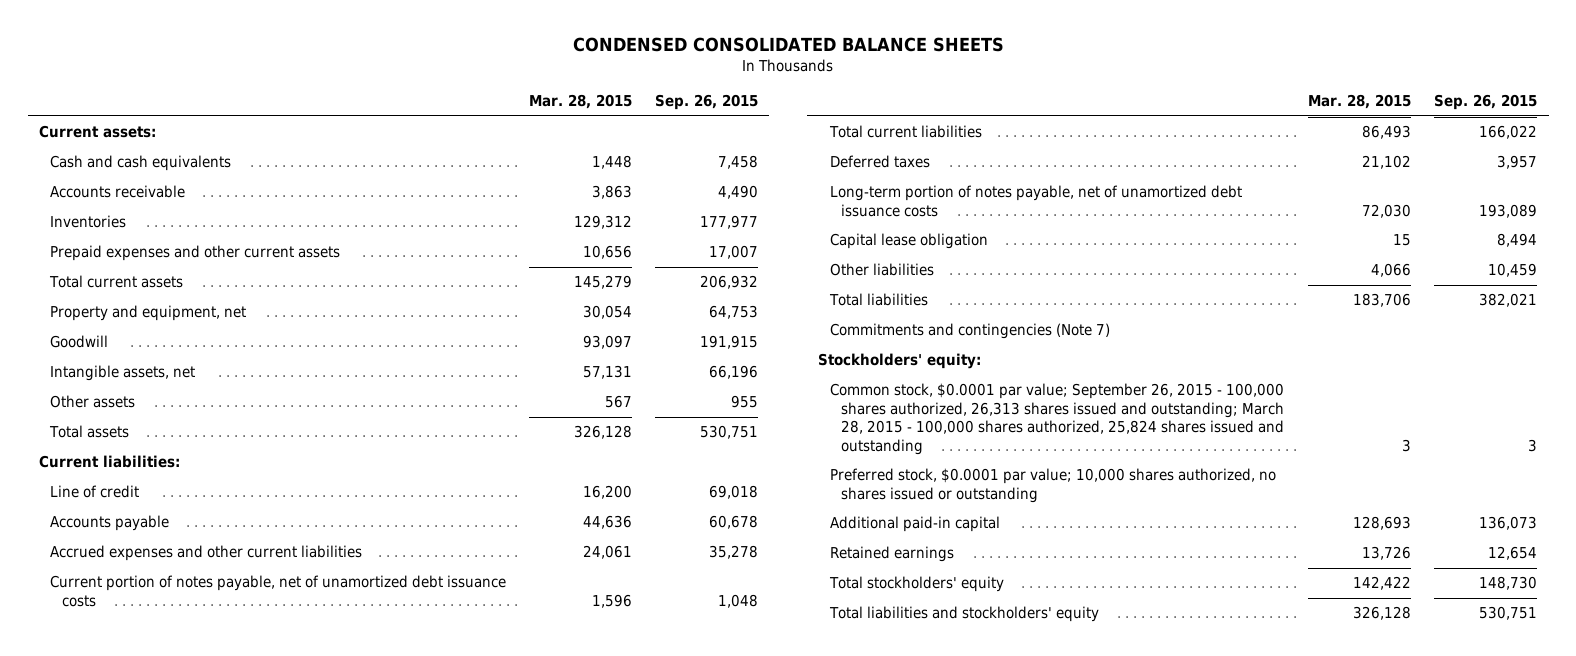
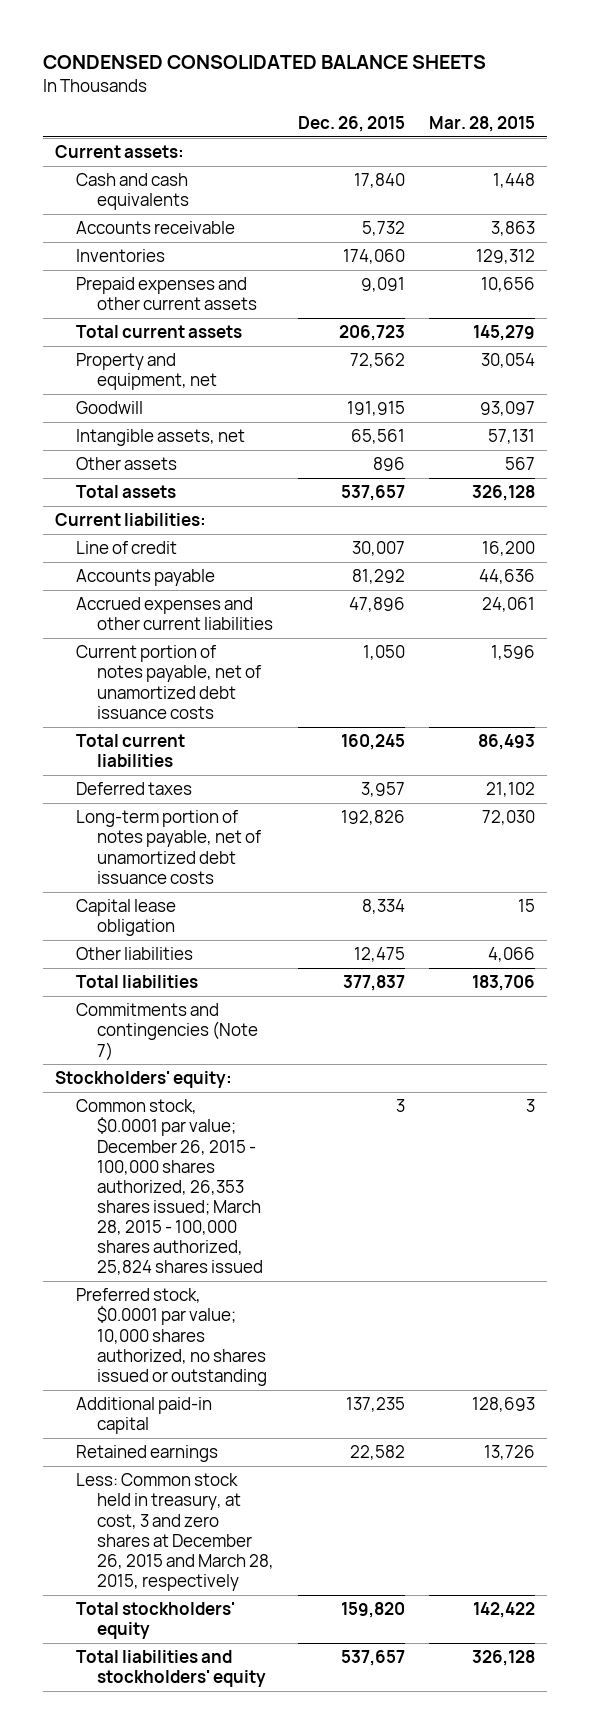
- | Mar. 28, 2015 | Sep. 26, 2015
+ | Dec. 26, 2015 | Mar. 28, 2015
- Common stock, $0.0001 par value; September 26, 2015 - 100,000 shares authorized, 26,313 shares issued and outstanding; March 28, 2015 - 100,000 shares authorized, 25,824 shares issued and outstanding | 3 | 3
+ Common stock, $0.0001 par value; December 26, 2015 - 100,000 shares authorized, 26,353 shares issued; March 28, 2015 - 100,000 shares authorized, 25,824 shares issued | 3 | 3
+ Less: Common stock held in treasury, at cost, 3 and zero shares at December 26, 2015 and March 28, 2015, respectively

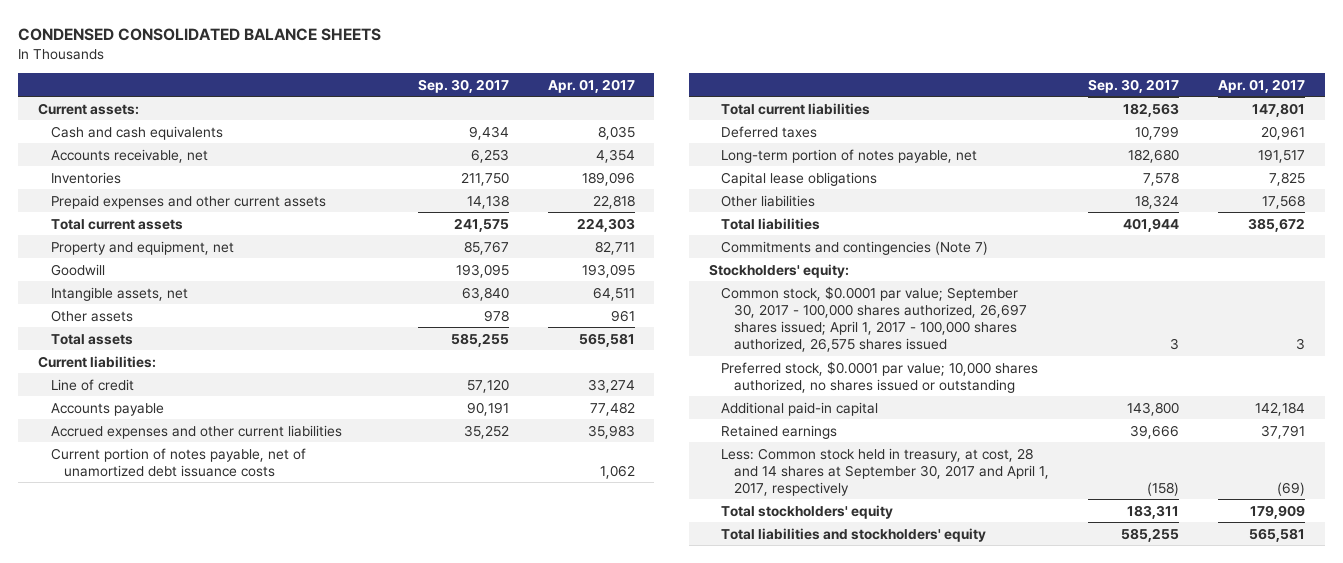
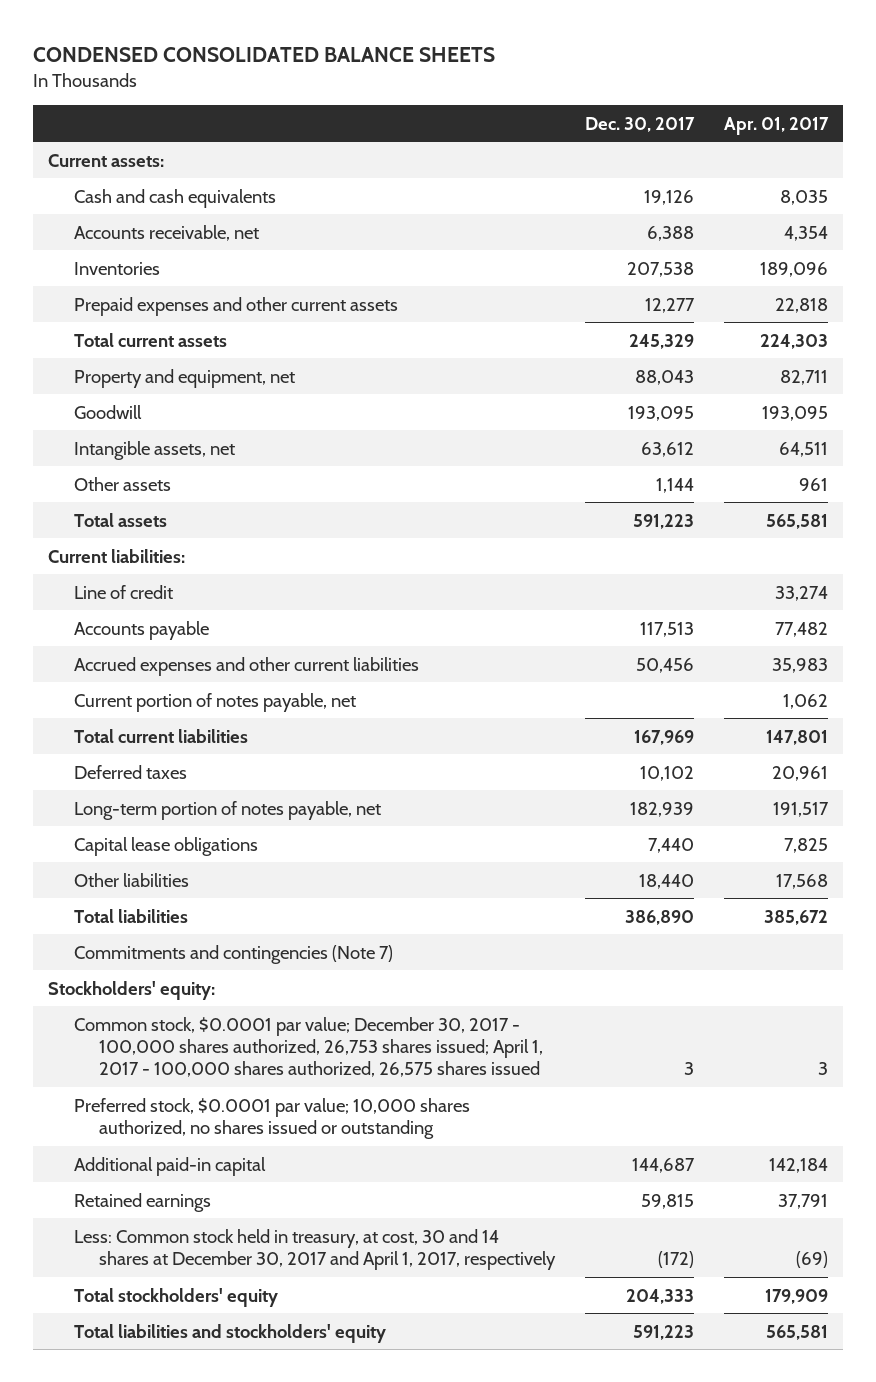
- | Sep. 30, 2017 | Apr. 01, 2017
+ | Dec. 30, 2017 | Apr. 01, 2017
- Current portion of notes payable, net of unamortized debt issuance costs | | 1,062
+ Current portion of notes payable, net | | 1,062
- Common stock, $0.0001 par value; September 30, 2017 - 100,000 shares authorized, 26,697 shares issued; April 1, 2017 - 100,000 shares authorized, 26,575 shares issued | 3 | 3
+ Common stock, $0.0001 par value; December 30, 2017 - 100,000 shares authorized, 26,753 shares issued; April 1, 2017 - 100,000 shares authorized, 26,575 shares issued | 3 | 3
- Less: Common stock held in treasury, at cost, 28 and 14 shares at September 30, 2017 and April 1, 2017, respectively | (158) | (69)
+ Less: Common stock held in treasury, at cost, 30 and 14 shares at December 30, 2017 and April 1, 2017, respectively | (172) | (69)

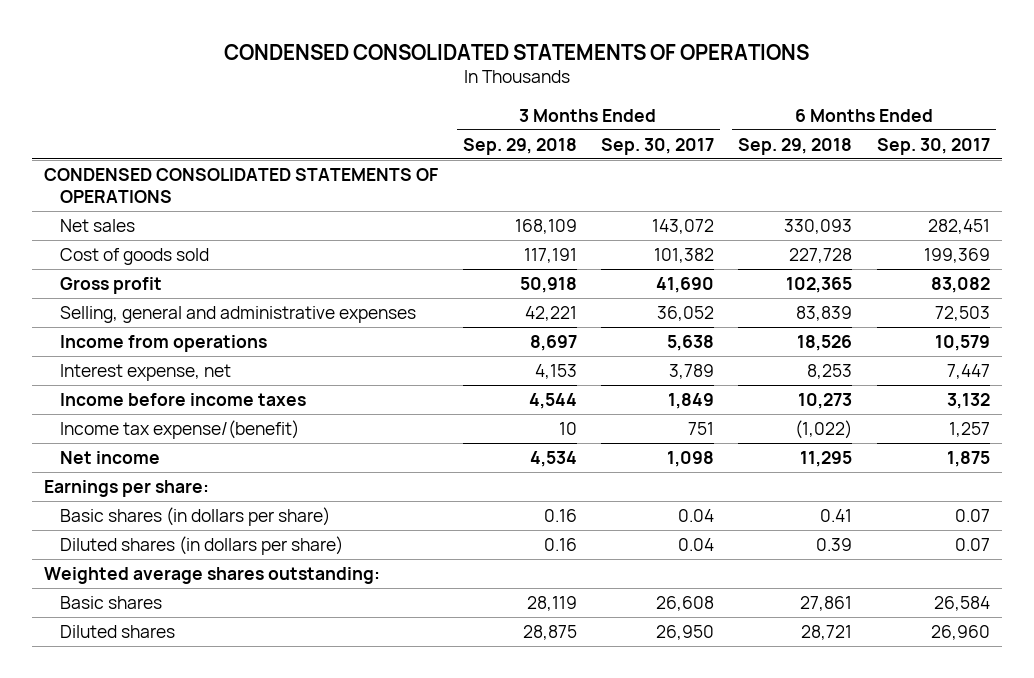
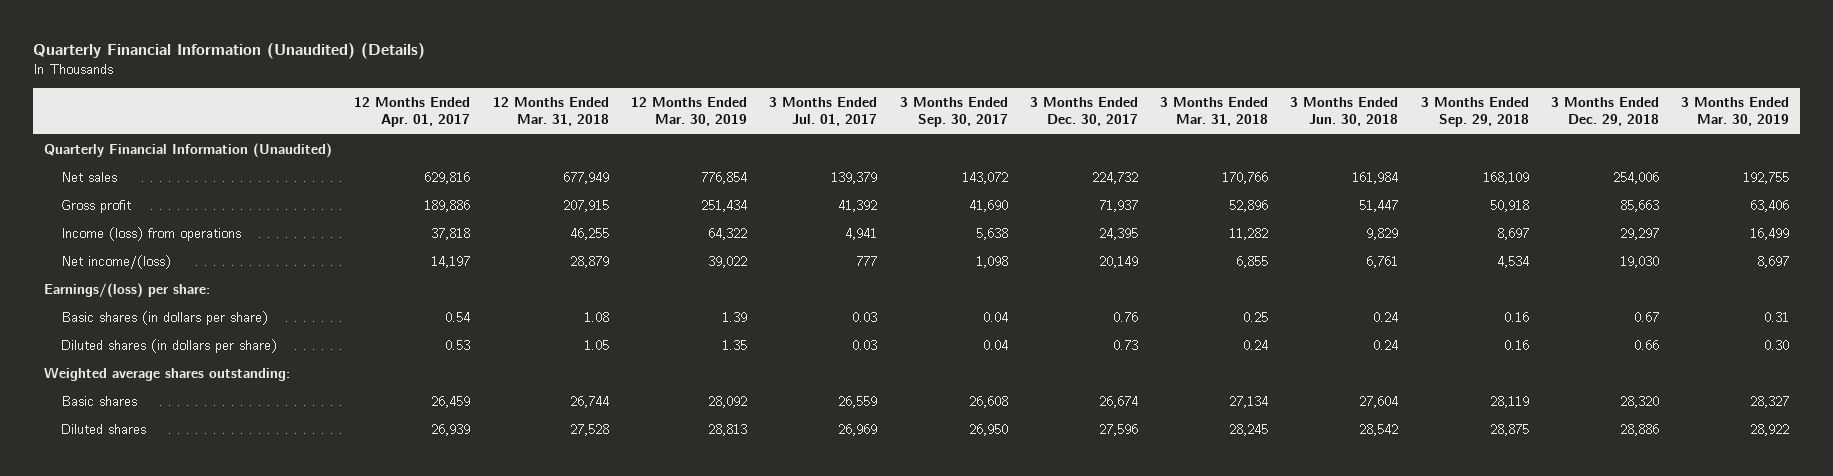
- CONDENSED CONSOLIDATED STATEMENTS OF OPERATIONS
+ Quarterly Financial Information (Unaudited) (Details)
- | 3 Months Ended Sep. 29, 2018 | 3 Months Ended Sep. 30, 2017 | 6 Months Ended Sep. 29, 2018 | 6 Months Ended Sep. 30, 2017
+ | 12 Months Ended Apr. 01, 2017 | 12 Months Ended Mar. 31, 2018 | 12 Months Ended Mar. 30, 2019 | 3 Months Ended Jul. 01, 2017 | 3 Months Ended Sep. 30, 2017 | 3 Months Ended Dec. 30, 2017 | 3 Months Ended Mar. 31, 2018 | 3 Months Ended Jun. 30, 2018 | 3 Months Ended Sep. 29, 2018 | 3 Months Ended Dec. 29, 2018 | 3 Months Ended Mar. 30, 2019
- CONDENSED CONSOLIDATED STATEMENTS OF OPERATIONS
+ Quarterly Financial Information (Unaudited)
- Cost of goods sold | 117,191 | 101,382 | 227,728 | 199,369
- Selling, general and administrative expenses | 42,221 | 36,052 | 83,839 | 72,503
- Income from operations | 8,697 | 5,638 | 18,526 | 10,579
- Interest expense, net | 4,153 | 3,789 | 8,253 | 7,447
- Income before income taxes | 4,544 | 1,849 | 10,273 | 3,132
- Income tax expense/(benefit) | 10 | 751 | (1,022) | 1,257
- Net income | 4,534 | 1,098 | 11,295 | 1,875
- Earnings per share:
+ Income (loss) from operations | 37,818 | 46,255 | 64,322 | 4,941 | 5,638 | 24,395 | 11,282 | 9,829 | 8,697 | 29,297 | 16,499
+ Net income/(loss) | 14,197 | 28,879 | 39,022 | 777 | 1,098 | 20,149 | 6,855 | 6,761 | 4,534 | 19,030 | 8,697
+ Earnings/(loss) per share:

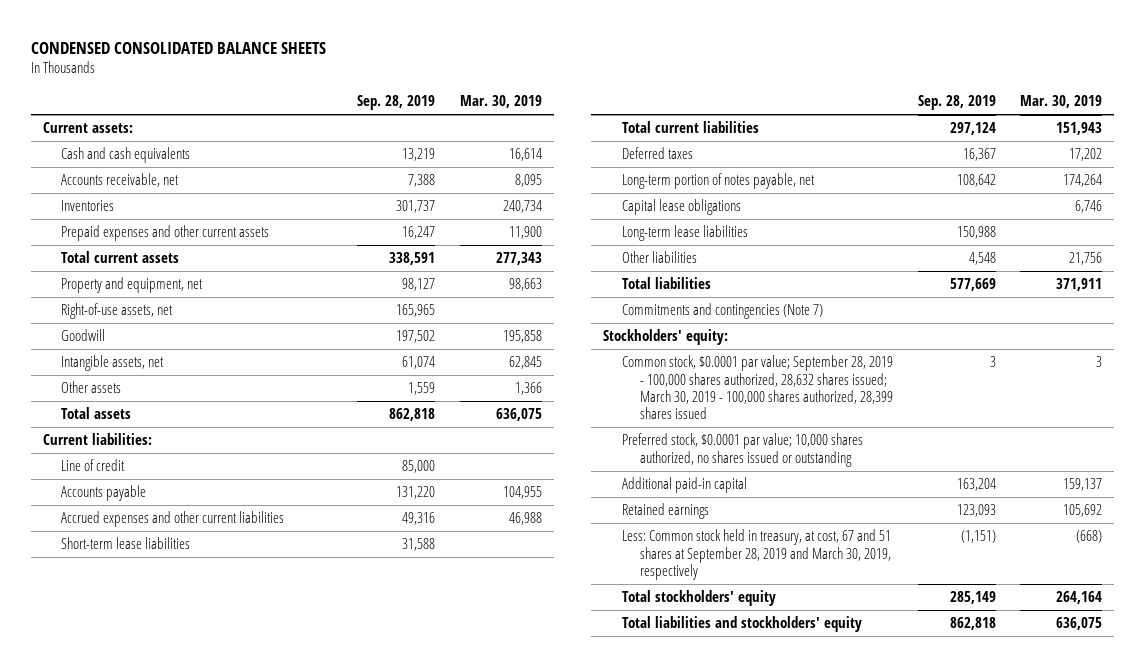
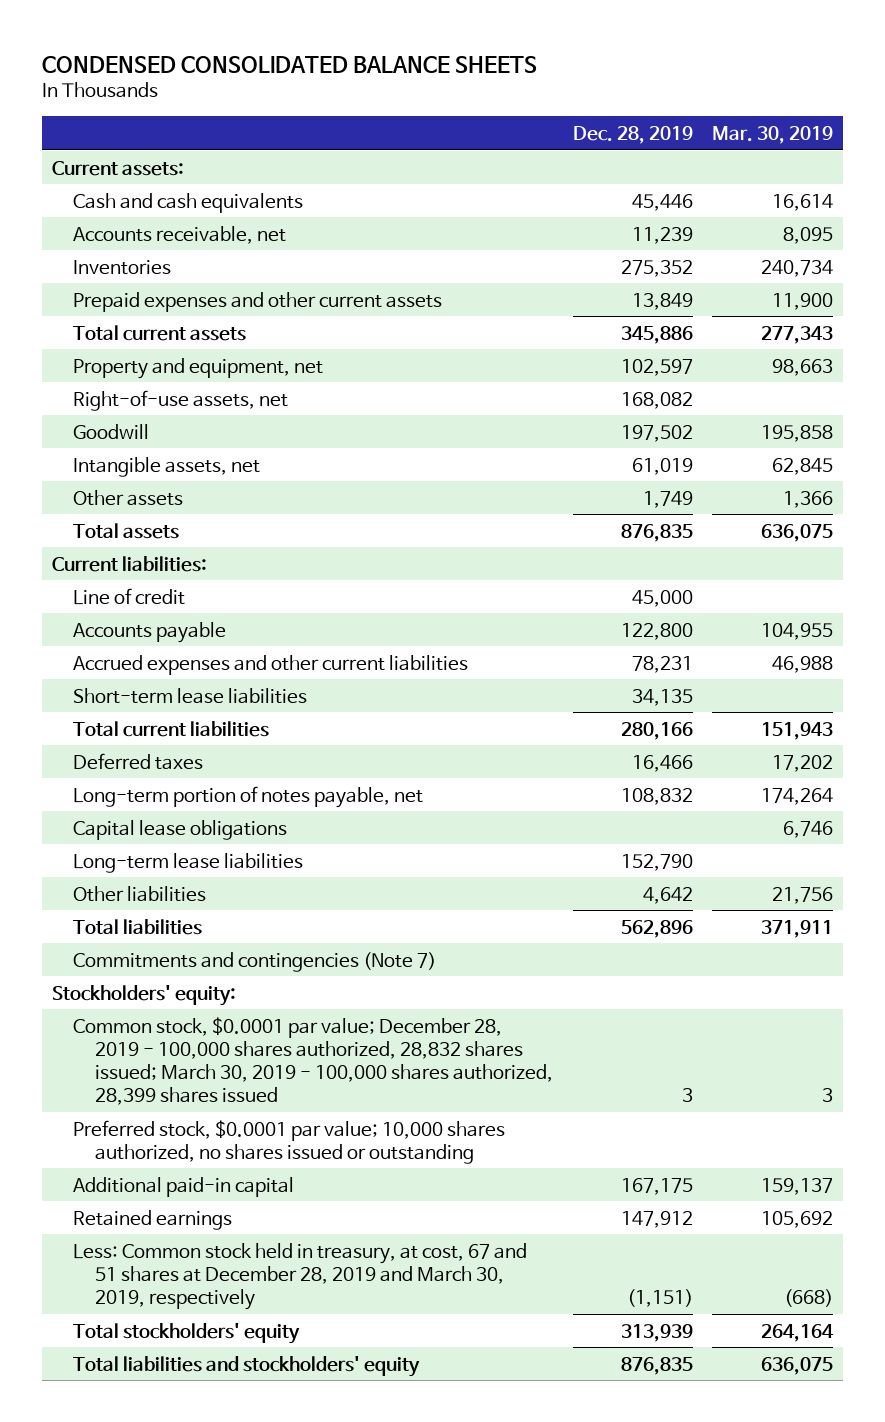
- | Sep. 28, 2019 | Mar. 30, 2019
+ | Dec. 28, 2019 | Mar. 30, 2019
- Common stock, $0.0001 par value; September 28, 2019 - 100,000 shares authorized, 28,632 shares issued; March 30, 2019 - 100,000 shares authorized, 28,399 shares issued | 3 | 3
+ Common stock, $0.0001 par value; December 28, 2019 - 100,000 shares authorized, 28,832 shares issued; March 30, 2019 - 100,000 shares authorized, 28,399 shares issued | 3 | 3
- Less: Common stock held in treasury, at cost, 67 and 51 shares at September 28, 2019 and March 30, 2019, respectively | (1,151) | (668)
+ Less: Common stock held in treasury, at cost, 67 and 51 shares at December 28, 2019 and March 30, 2019, respectively | (1,151) | (668)

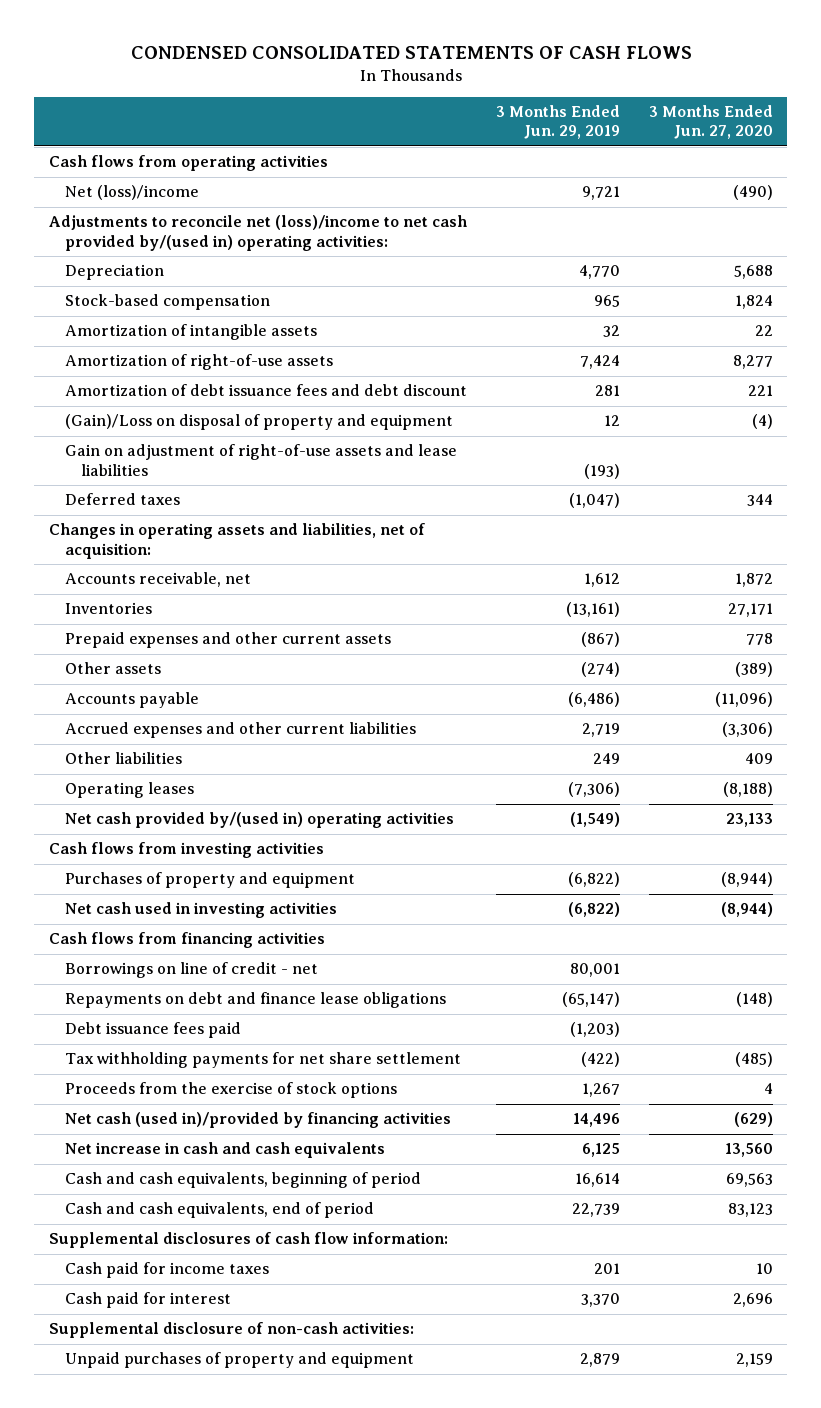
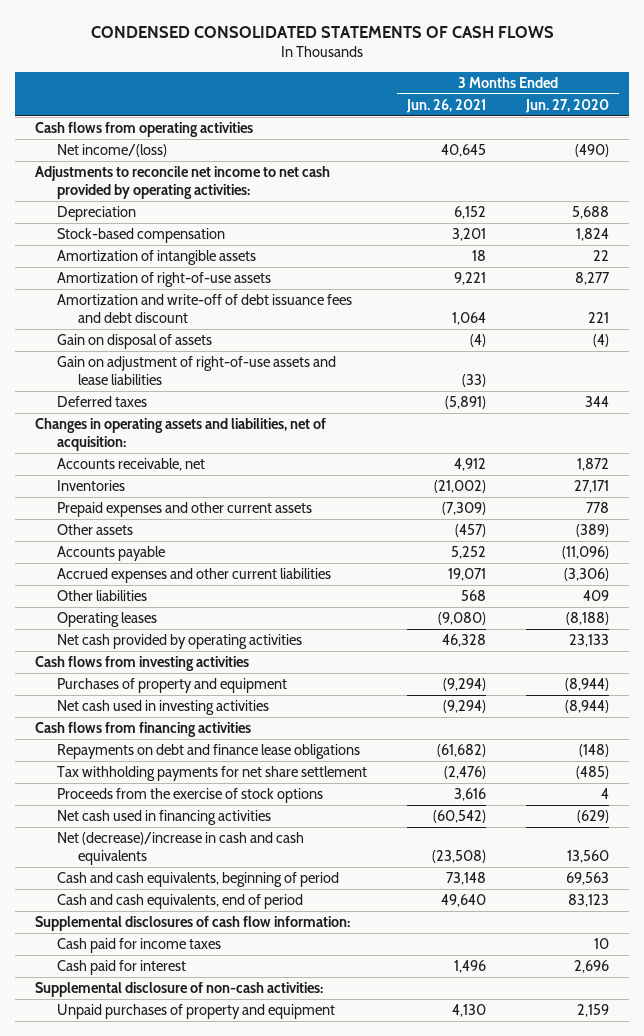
- | 3 Months Ended Jun. 29, 2019 | 3 Months Ended Jun. 27, 2020
+ | 3 Months Ended Jun. 26, 2021 | 3 Months Ended Jun. 27, 2020
- Net (loss)/income | 9,721 | (490)
- Adjustments to reconcile net (loss)/income to net cash provided by/(used in) operating activities:
+ Net income/(loss) | 40,645 | (490)
+ Adjustments to reconcile net income to net cash provided by operating activities:
- Amortization of debt issuance fees and debt discount | 281 | 221
- (Gain)/Loss on disposal of property and equipment | 12 | (4)
+ Amortization and write-off of debt issuance fees and debt discount | 1,064 | 221
+ Gain on disposal of assets | (4) | (4)
- Net cash provided by/(used in) operating activities | (1,549) | 23,133
+ Net cash provided by operating activities | 46,328 | 23,133
- Borrowings on line of credit - net | 80,001 |
- Debt issuance fees paid | (1,203) |
- Net cash (used in)/provided by financing activities | 14,496 | (629)
- Net increase in cash and cash equivalents | 6,125 | 13,560
+ Net cash used in financing activities | (60,542) | (629)
+ Net (decrease)/increase in cash and cash equivalents | (23,508) | 13,560

